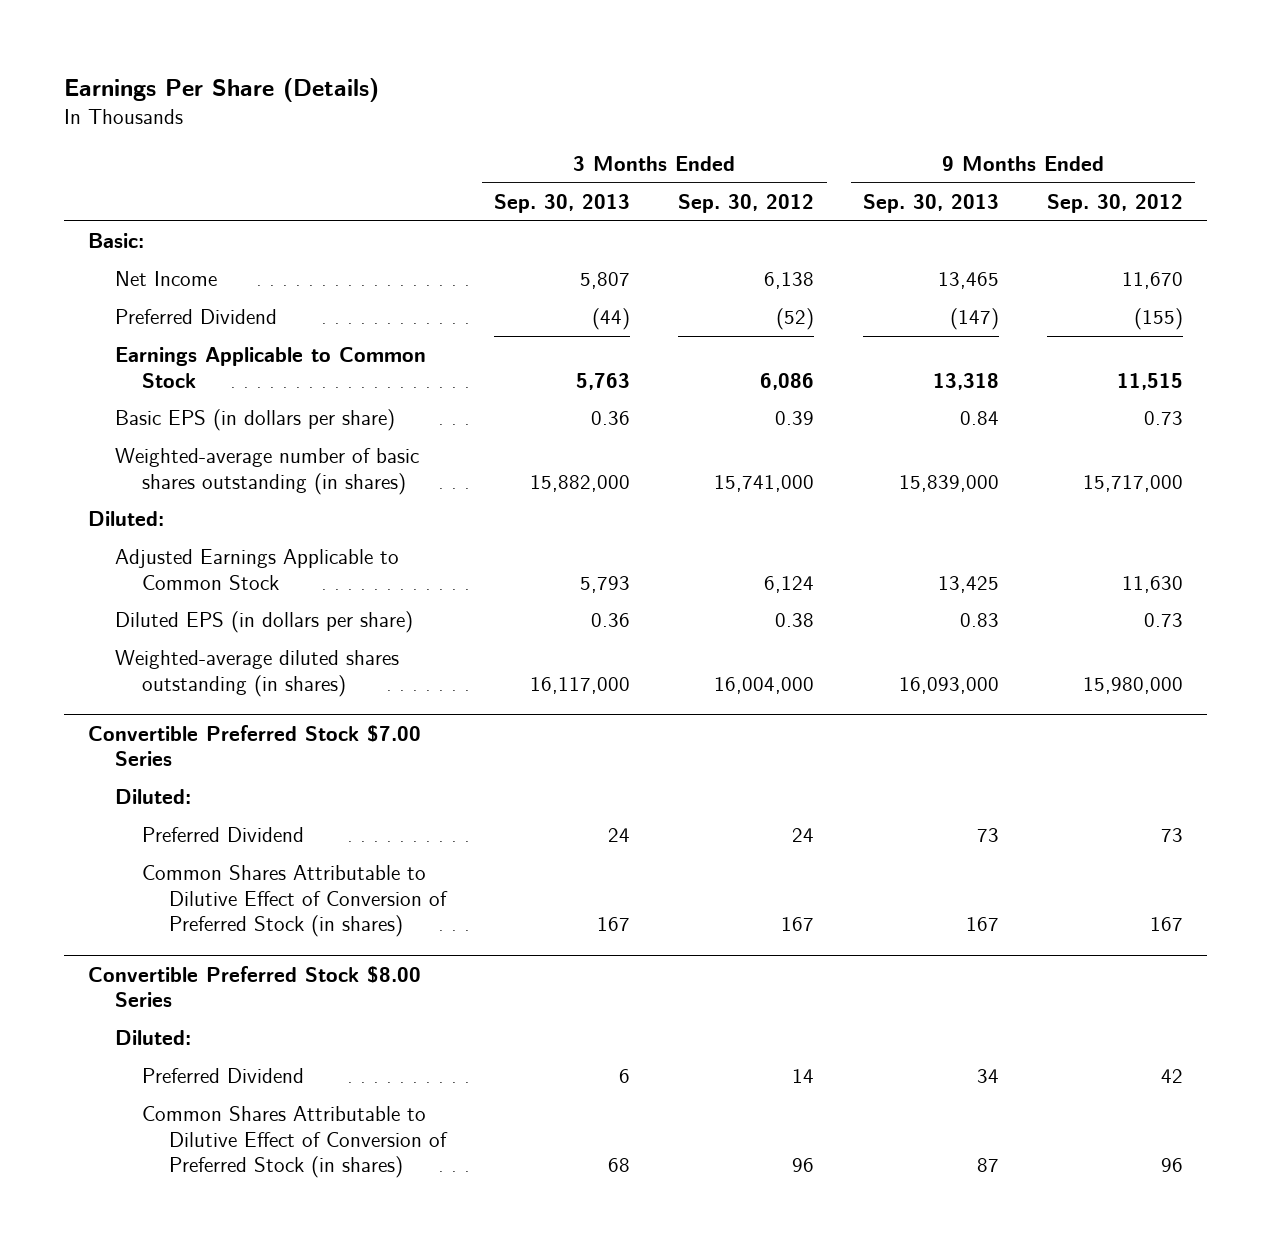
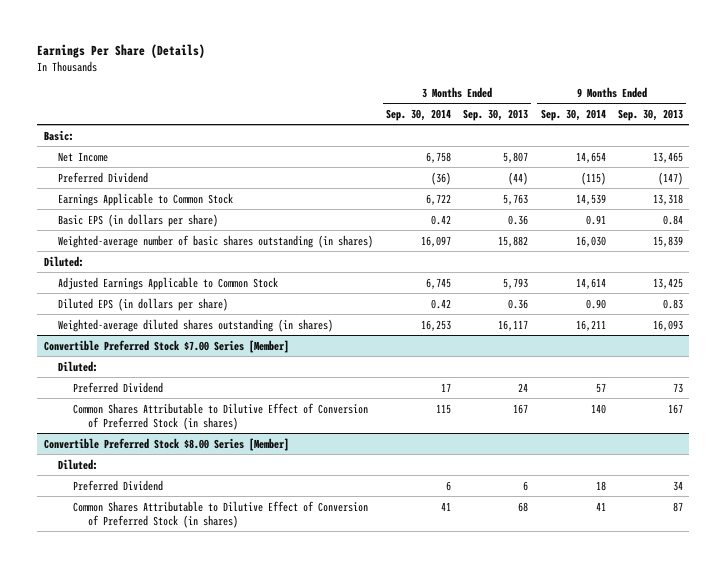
- | 3 Months Ended Sep. 30, 2013 | 3 Months Ended Sep. 30, 2012 | 9 Months Ended Sep. 30, 2013 | 9 Months Ended Sep. 30, 2012
+ | 3 Months Ended Sep. 30, 2014 | 3 Months Ended Sep. 30, 2013 | 9 Months Ended Sep. 30, 2014 | 9 Months Ended Sep. 30, 2013
- Weighted-average number of basic shares outstanding (in shares) | 15,882,000 | 15,741,000 | 15,839,000 | 15,717,000
+ Weighted-average number of basic shares outstanding (in shares) | 16,097 | 15,882 | 16,030 | 15,839
- Weighted-average diluted shares outstanding (in shares) | 16,117,000 | 16,004,000 | 16,093,000 | 15,980,000
- Convertible Preferred Stock $7.00 Series
+ Weighted-average diluted shares outstanding (in shares) | 16,253 | 16,117 | 16,211 | 16,093
+ Convertible Preferred Stock $7.00 Series [Member]
- Convertible Preferred Stock $8.00 Series
+ Convertible Preferred Stock $8.00 Series [Member]

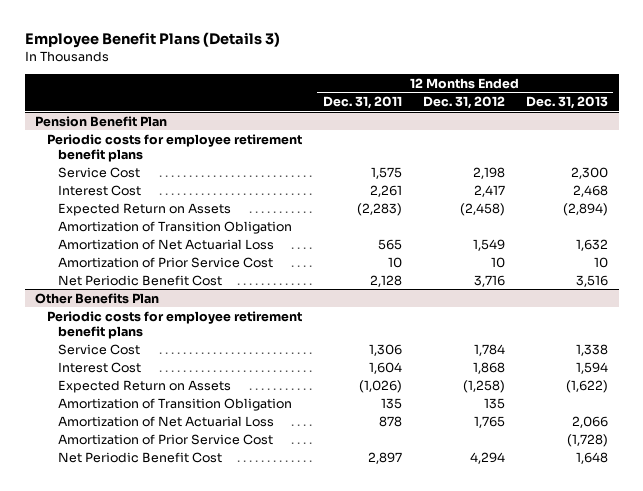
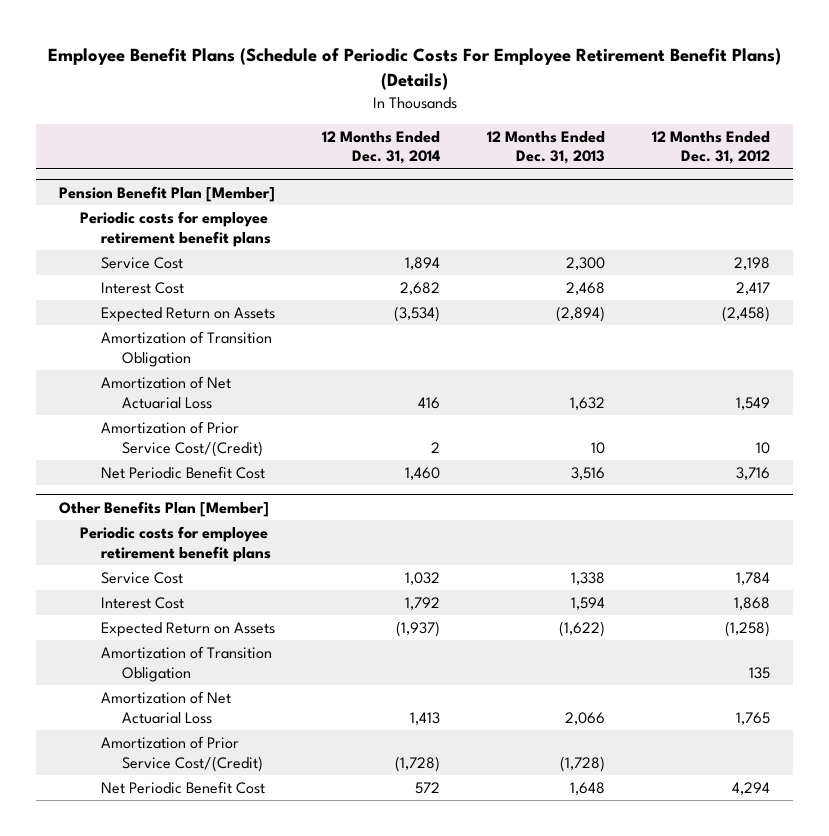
- Employee Benefit Plans (Details 3)
+ Employee Benefit Plans (Schedule of Periodic Costs For Employee Retirement Benefit Plans) (Details)
- | 12 Months Ended Dec. 31, 2011 | 12 Months Ended Dec. 31, 2012 | 12 Months Ended Dec. 31, 2013
+ | 12 Months Ended Dec. 31, 2014 | 12 Months Ended Dec. 31, 2013 | 12 Months Ended Dec. 31, 2012
- Pension Benefit Plan
+ Pension Benefit Plan [Member]
- Amortization of Prior Service Cost | 10 | 10 | 10
+ Amortization of Prior Service Cost/(Credit) | 2 | 10 | 10
- Other Benefits Plan
+ Other Benefits Plan [Member]
- Amortization of Prior Service Cost | | | (1,728)
+ Amortization of Prior Service Cost/(Credit) | (1,728) | (1,728) |

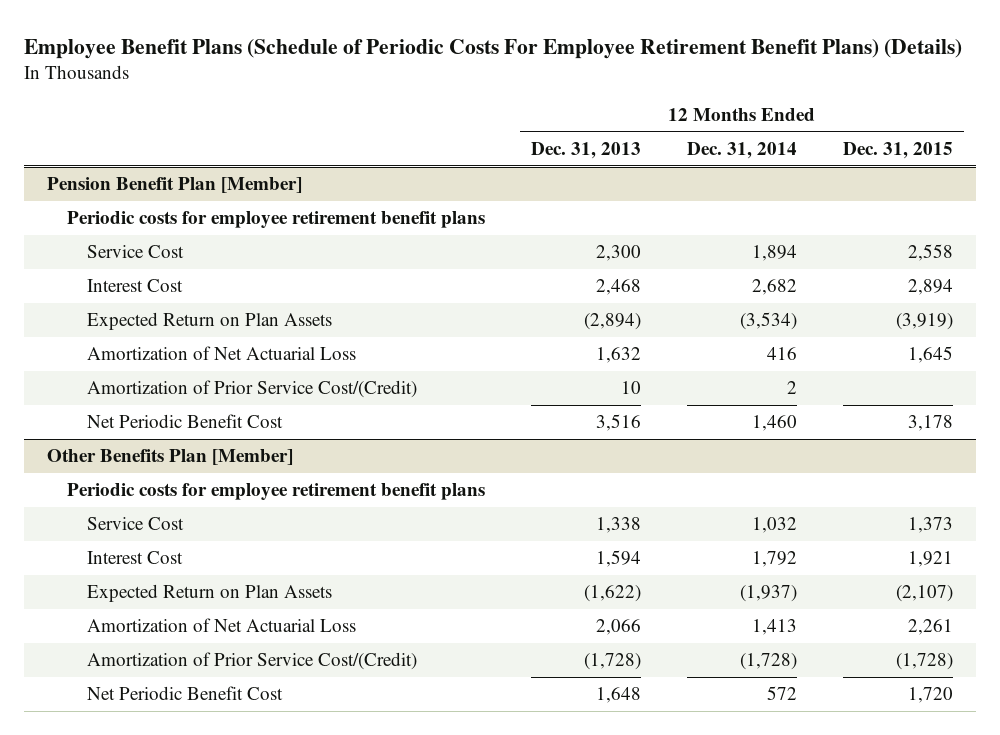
- | 12 Months Ended Dec. 31, 2014 | 12 Months Ended Dec. 31, 2013 | 12 Months Ended Dec. 31, 2012
+ | 12 Months Ended Dec. 31, 2013 | 12 Months Ended Dec. 31, 2014 | 12 Months Ended Dec. 31, 2015
@ Pension Benefit Plan [Member]
- Expected Return on Assets | (3,534) | (2,894) | (2,458)
- Amortization of Transition Obligation
+ Expected Return on Plan Assets | (2,894) | (3,534) | (3,919)
@ Other Benefits Plan [Member]
- Expected Return on Assets | (1,937) | (1,622) | (1,258)
- Amortization of Transition Obligation | | | 135
+ Expected Return on Plan Assets | (1,622) | (1,937) | (2,107)

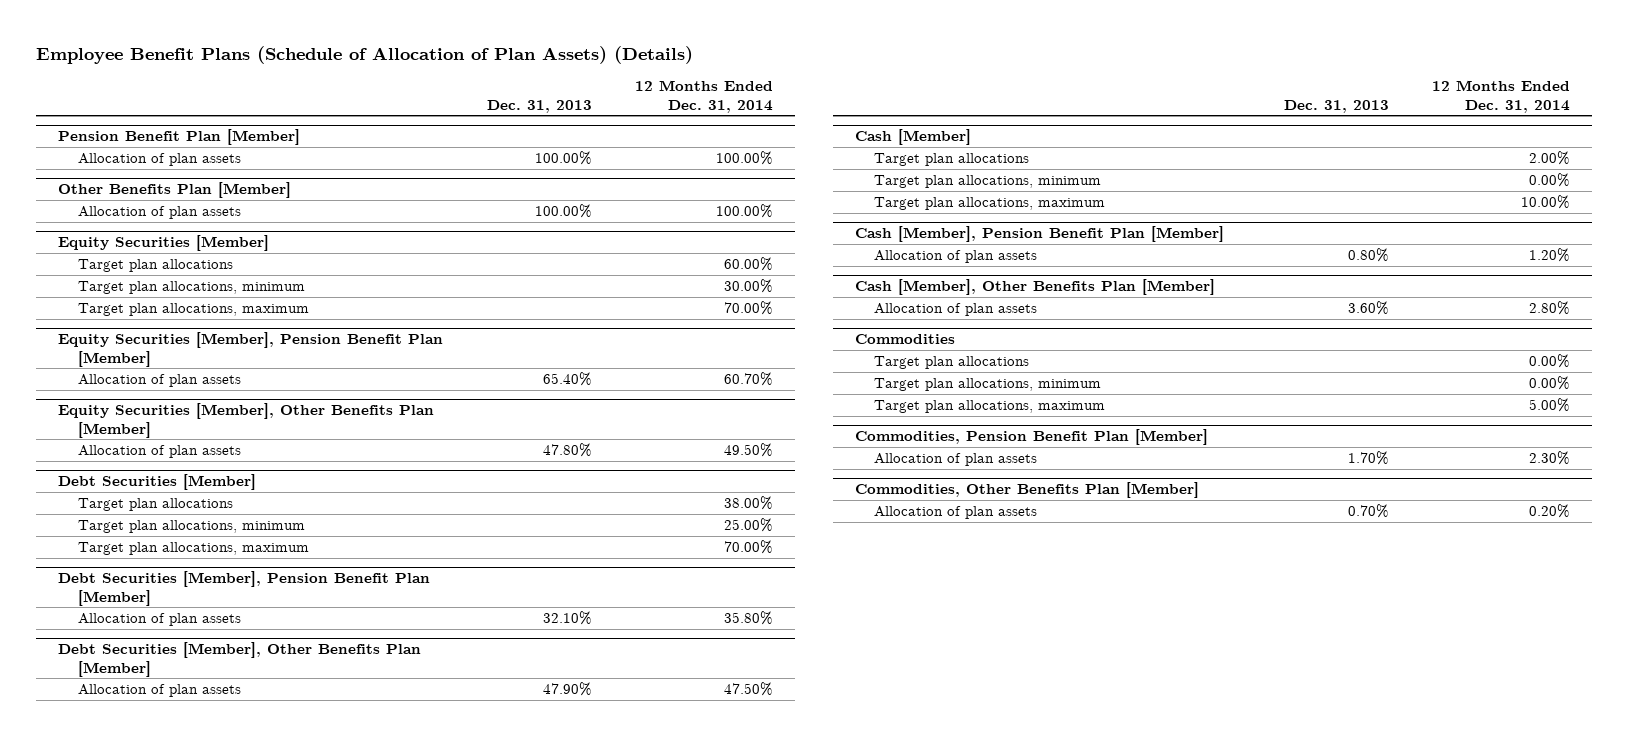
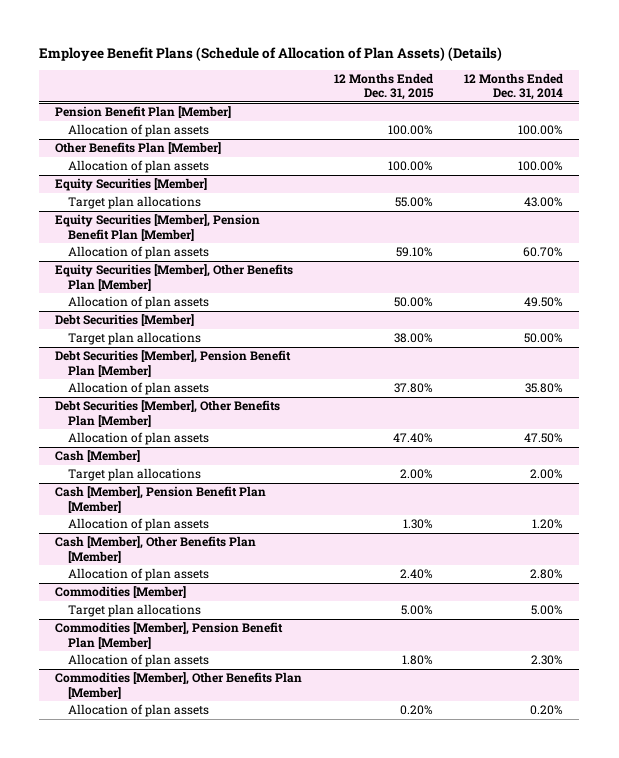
- | Dec. 31, 2013 | 12 Months Ended Dec. 31, 2014
+ | 12 Months Ended Dec. 31, 2015 | 12 Months Ended Dec. 31, 2014
@ Equity Securities [Member]
- Target plan allocations | | 60.00%
- Target plan allocations, minimum | | 30.00%
- Target plan allocations, maximum | | 70.00%
+ Target plan allocations | 55.00% | 43.00%
@ Debt Securities [Member]
- Target plan allocations | | 38.00%
- Target plan allocations, minimum | | 25.00%
- Target plan allocations, maximum | | 70.00%
+ Target plan allocations | 38.00% | 50.00%
@ Cash [Member]
- Target plan allocations, minimum | | 0.00%
- Target plan allocations, maximum | | 10.00%
- Commodities
- Target plan allocations | | 0.00%
- Target plan allocations, minimum | | 0.00%
- Target plan allocations, maximum | | 5.00%
- Commodities, Pension Benefit Plan [Member]
+ Commodities [Member]
+ Target plan allocations | 5.00% | 5.00%
+ Commodities [Member], Pension Benefit Plan [Member]
- Commodities, Other Benefits Plan [Member]
+ Commodities [Member], Other Benefits Plan [Member]

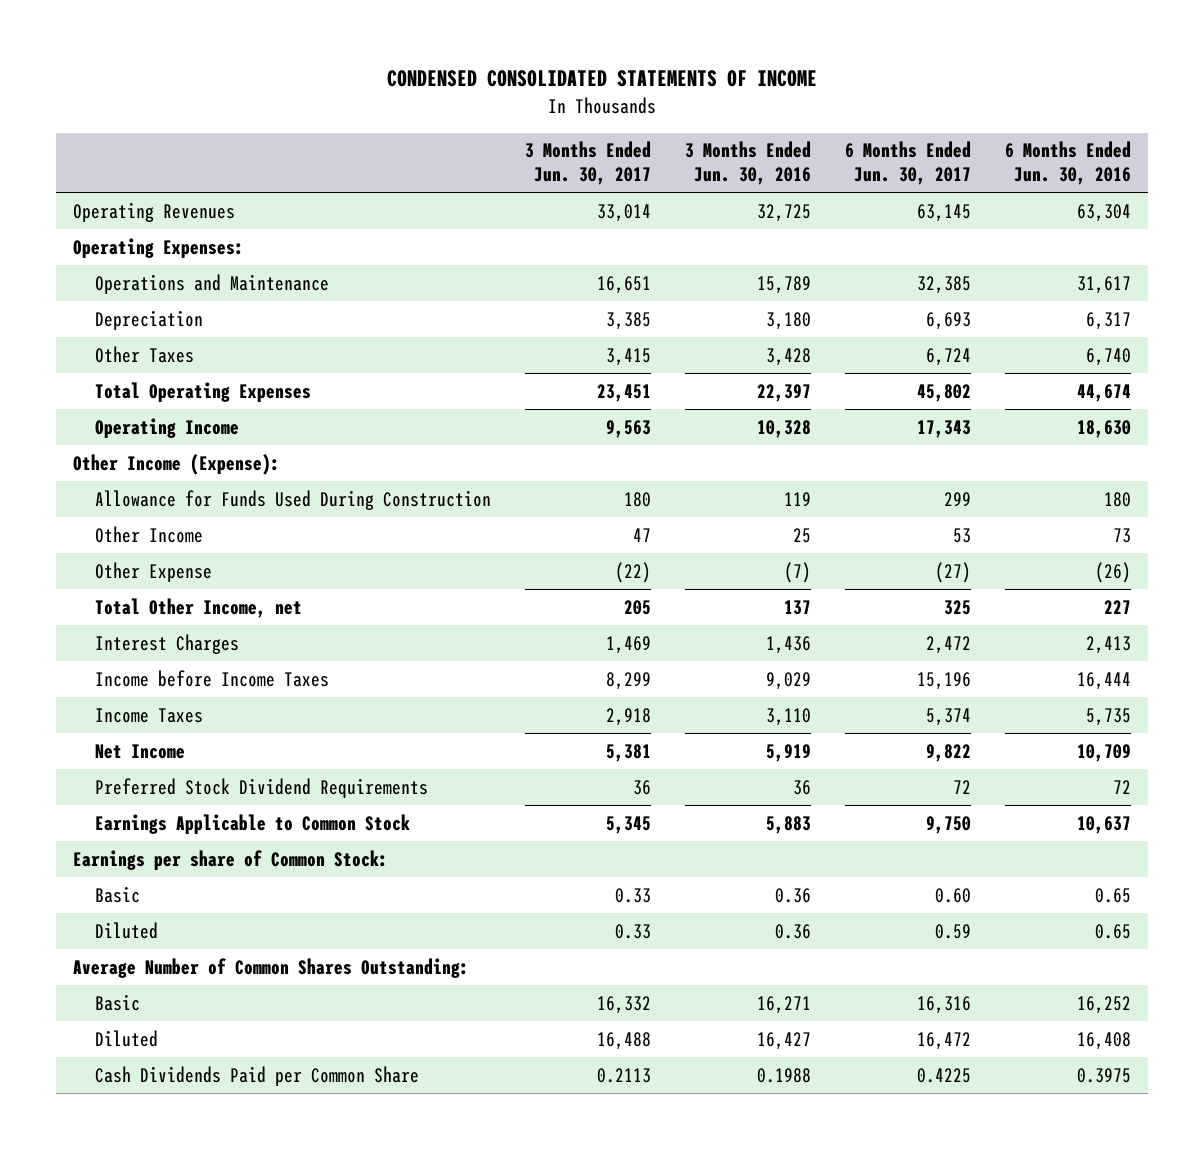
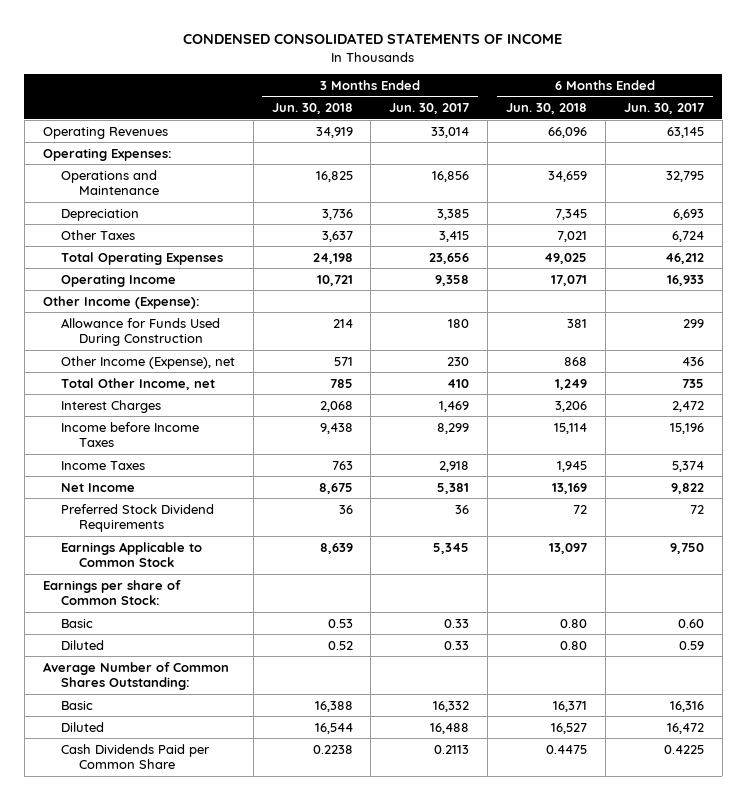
- | 3 Months Ended Jun. 30, 2017 | 3 Months Ended Jun. 30, 2016 | 6 Months Ended Jun. 30, 2017 | 6 Months Ended Jun. 30, 2016
+ | 3 Months Ended Jun. 30, 2018 | 3 Months Ended Jun. 30, 2017 | 6 Months Ended Jun. 30, 2018 | 6 Months Ended Jun. 30, 2017
- Operations and Maintenance | 16,651 | 15,789 | 32,385 | 31,617
+ Operations and Maintenance | 16,825 | 16,856 | 34,659 | 32,795
- Total Operating Expenses | 23,451 | 22,397 | 45,802 | 44,674
- Operating Income | 9,563 | 10,328 | 17,343 | 18,630
+ Total Operating Expenses | 24,198 | 23,656 | 49,025 | 46,212
+ Operating Income | 10,721 | 9,358 | 17,071 | 16,933
- Other Income | 47 | 25 | 53 | 73
- Other Expense | (22) | (7) | (27) | (26)
- Total Other Income, net | 205 | 137 | 325 | 227
+ Other Income (Expense), net | 571 | 230 | 868 | 436
+ Total Other Income, net | 785 | 410 | 1,249 | 735

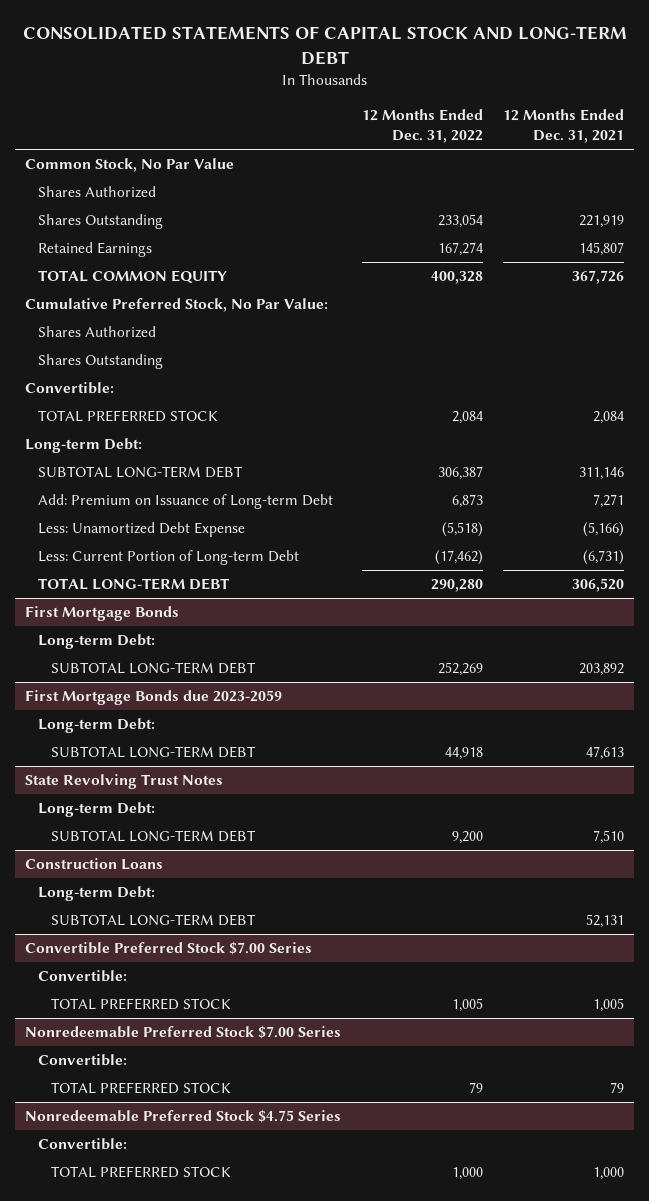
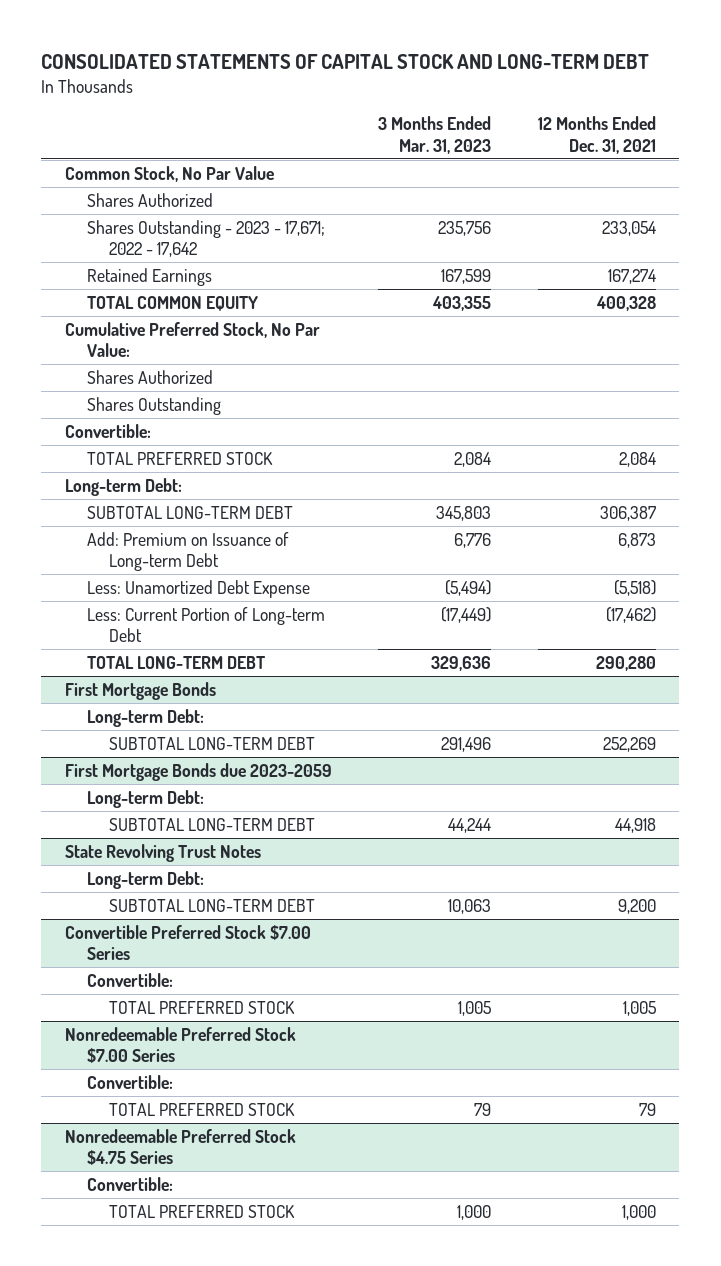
- | 12 Months Ended Dec. 31, 2022 | 12 Months Ended Dec. 31, 2021
+ | 3 Months Ended Mar. 31, 2023 | 12 Months Ended Dec. 31, 2021
- Shares Outstanding | 233,054 | 221,919
- Retained Earnings | 167,274 | 145,807
- TOTAL COMMON EQUITY | 400,328 | 367,726
+ Shares Outstanding - 2023 - 17,671; 2022 - 17,642 | 235,756 | 233,054
+ Retained Earnings | 167,599 | 167,274
+ TOTAL COMMON EQUITY | 403,355 | 400,328
- SUBTOTAL LONG-TERM DEBT | 306,387 | 311,146
- Add: Premium on Issuance of Long-term Debt | 6,873 | 7,271
- Less: Unamortized Debt Expense | (5,518) | (5,166)
- Less: Current Portion of Long-term Debt | (17,462) | (6,731)
- TOTAL LONG-TERM DEBT | 290,280 | 306,520
+ SUBTOTAL LONG-TERM DEBT | 345,803 | 306,387
+ Add: Premium on Issuance of Long-term Debt | 6,776 | 6,873
+ Less: Unamortized Debt Expense | (5,494) | (5,518)
+ Less: Current Portion of Long-term Debt | (17,449) | (17,462)
+ TOTAL LONG-TERM DEBT | 329,636 | 290,280
@ First Mortgage Bonds
- SUBTOTAL LONG-TERM DEBT | 252,269 | 203,892
+ SUBTOTAL LONG-TERM DEBT | 291,496 | 252,269
@ First Mortgage Bonds due 2023-2059
- SUBTOTAL LONG-TERM DEBT | 44,918 | 47,613
+ SUBTOTAL LONG-TERM DEBT | 44,244 | 44,918
@ State Revolving Trust Notes
- SUBTOTAL LONG-TERM DEBT | 9,200 | 7,510
- Construction Loans
- Long-term Debt:
- SUBTOTAL LONG-TERM DEBT | | 52,131
@ State Revolving Trust Notes
+ SUBTOTAL LONG-TERM DEBT | 10,063 | 9,200

